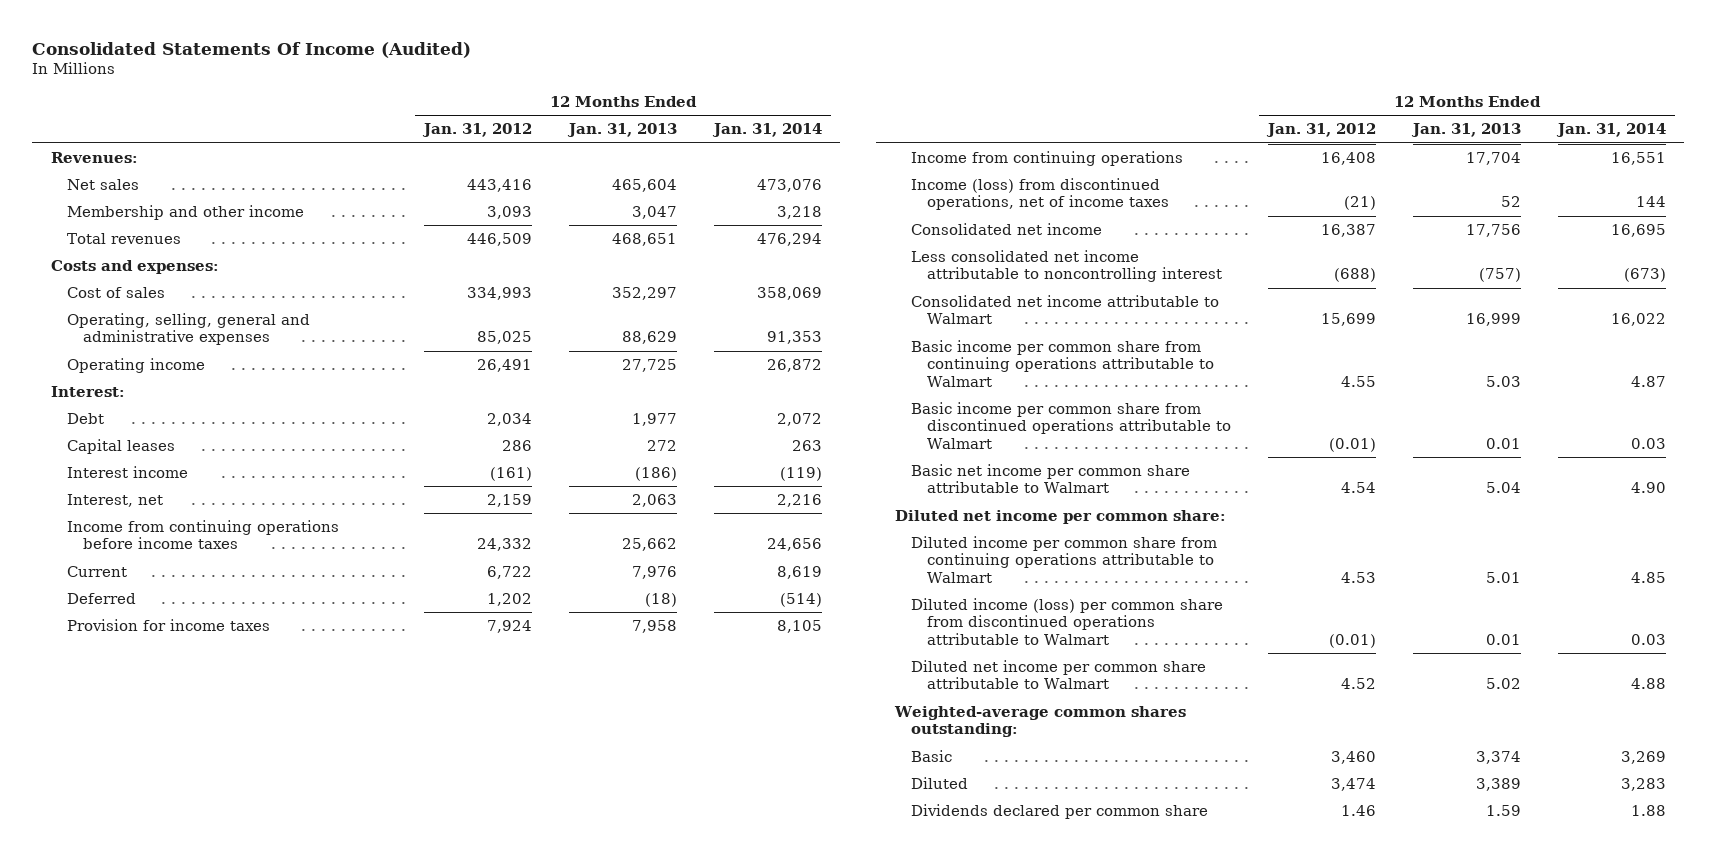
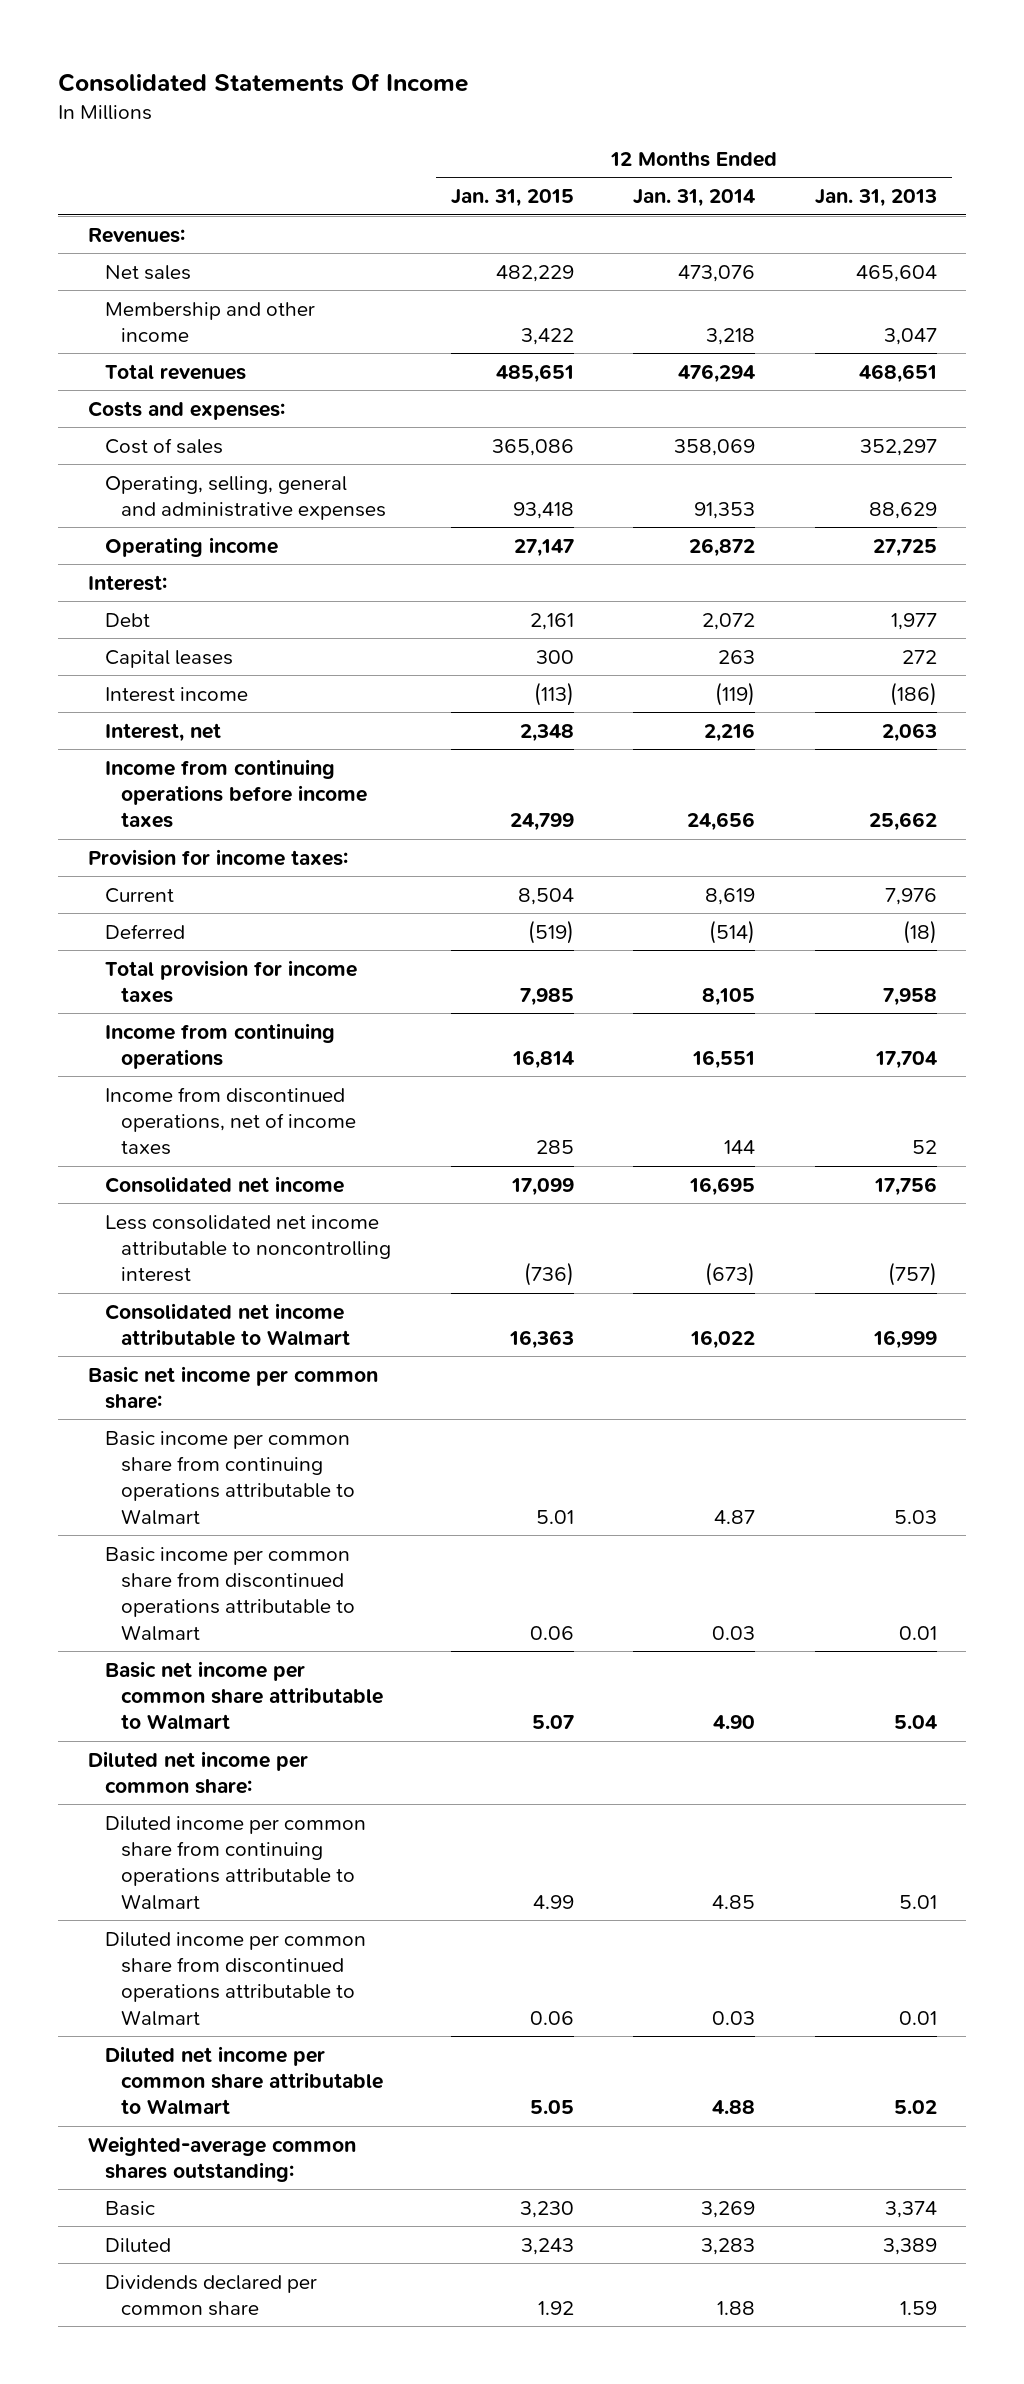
- Consolidated Statements Of Income (Audited)
+ Consolidated Statements Of Income
- | 12 Months Ended Jan. 31, 2012 | 12 Months Ended Jan. 31, 2013 | 12 Months Ended Jan. 31, 2014
+ | 12 Months Ended Jan. 31, 2015 | 12 Months Ended Jan. 31, 2014 | 12 Months Ended Jan. 31, 2013
+ Provision for income taxes:
- Provision for income taxes | 7,924 | 7,958 | 8,105
+ Total provision for income taxes | 7,985 | 8,105 | 7,958
- Income (loss) from discontinued operations, net of income taxes | (21) | 52 | 144
+ Income from discontinued operations, net of income taxes | 285 | 144 | 52
+ Basic net income per common share:
- Diluted income (loss) per common share from discontinued operations attributable to Walmart | (0.01) | 0.01 | 0.03
+ Diluted income per common share from discontinued operations attributable to Walmart | 0.06 | 0.03 | 0.01

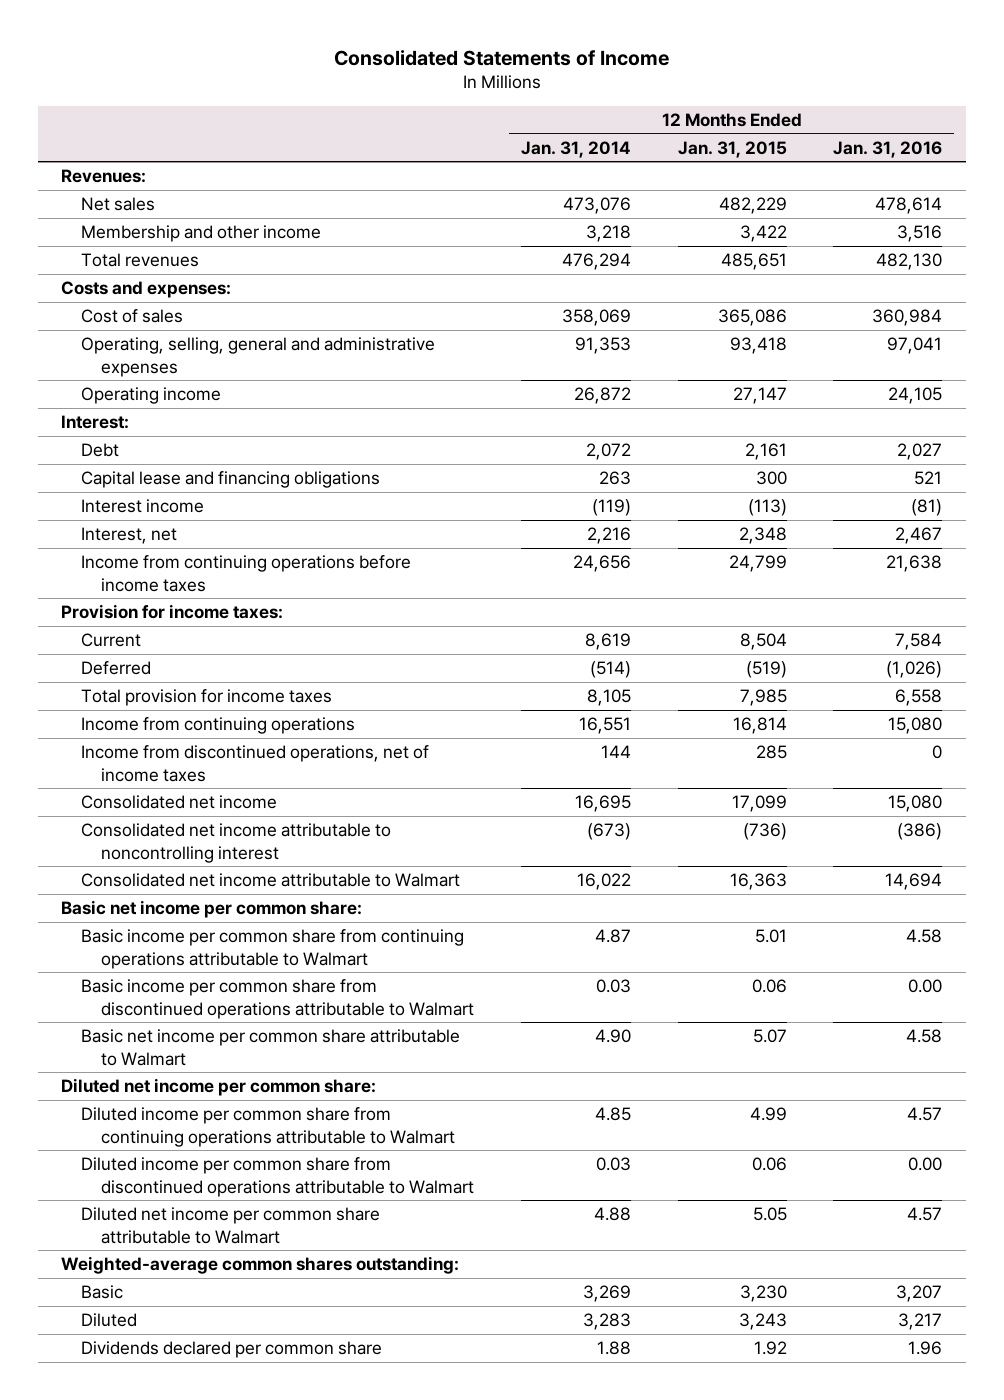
- Consolidated Statements Of Income
+ Consolidated Statements of Income
- | 12 Months Ended Jan. 31, 2015 | 12 Months Ended Jan. 31, 2014 | 12 Months Ended Jan. 31, 2013
+ | 12 Months Ended Jan. 31, 2014 | 12 Months Ended Jan. 31, 2015 | 12 Months Ended Jan. 31, 2016
- Capital leases | 300 | 263 | 272
+ Capital lease and financing obligations | 263 | 300 | 521
- Less consolidated net income attributable to noncontrolling interest | (736) | (673) | (757)
+ Consolidated net income attributable to noncontrolling interest | (673) | (736) | (386)

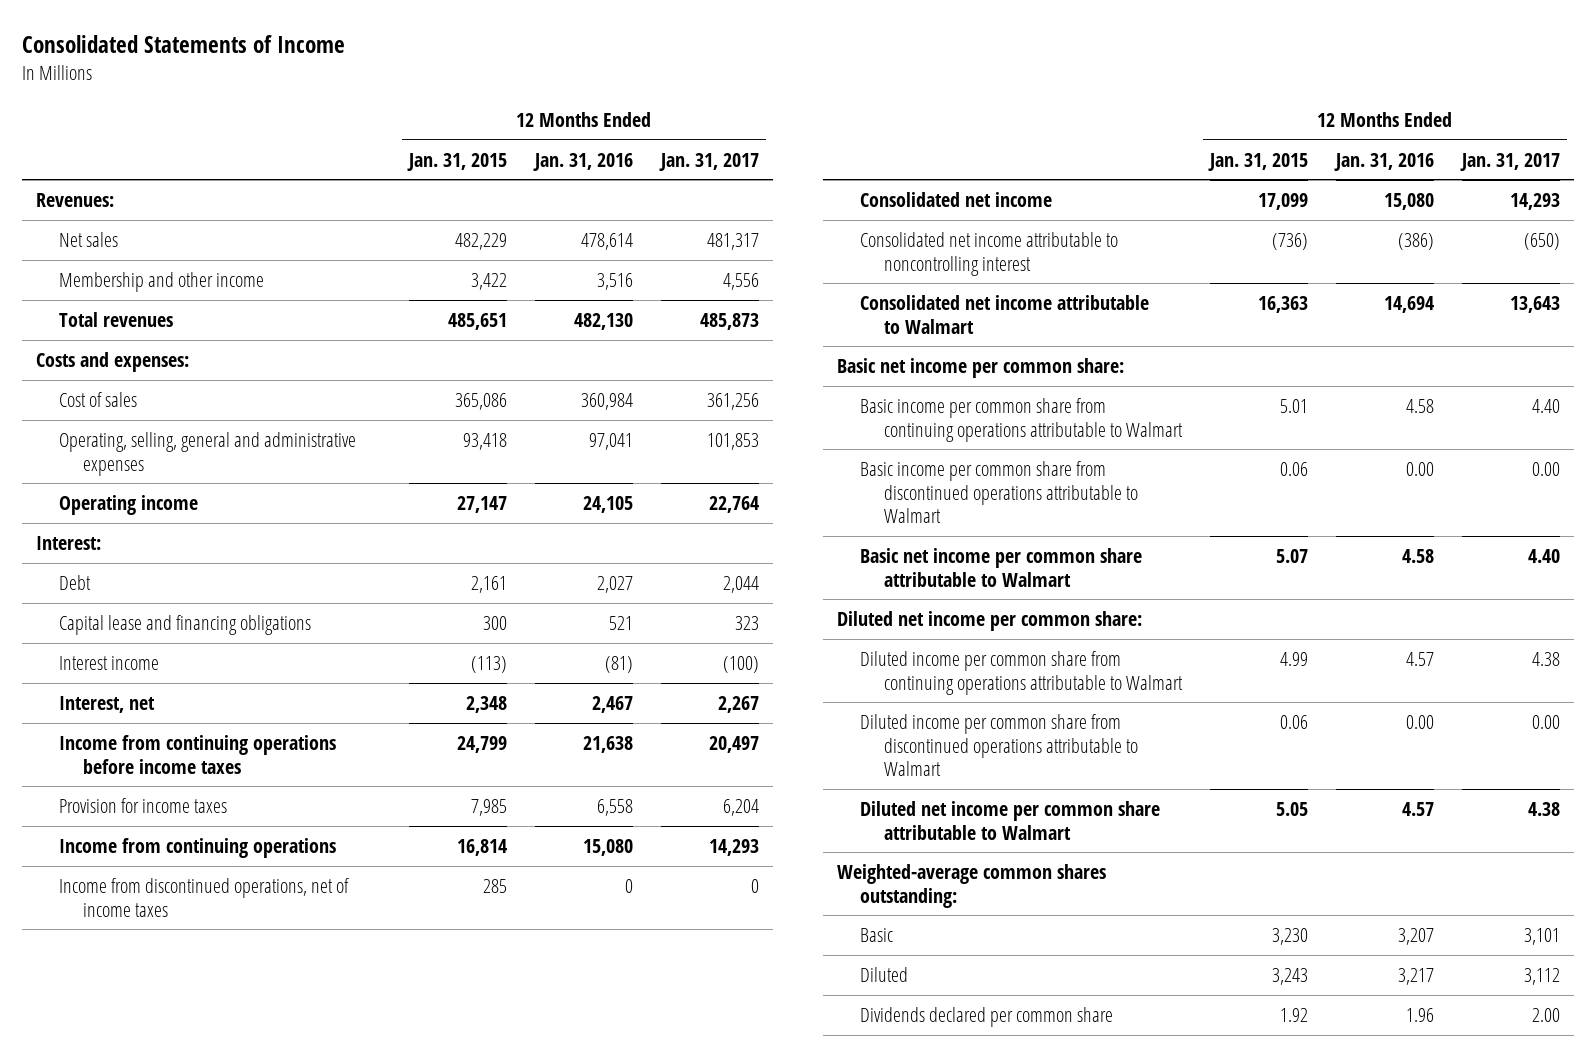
- | 12 Months Ended Jan. 31, 2014 | 12 Months Ended Jan. 31, 2015 | 12 Months Ended Jan. 31, 2016
+ | 12 Months Ended Jan. 31, 2015 | 12 Months Ended Jan. 31, 2016 | 12 Months Ended Jan. 31, 2017
- Provision for income taxes:
- Current | 8,619 | 8,504 | 7,584
- Deferred | (514) | (519) | (1,026)
- Total provision for income taxes | 8,105 | 7,985 | 6,558
+ Provision for income taxes | 7,985 | 6,558 | 6,204

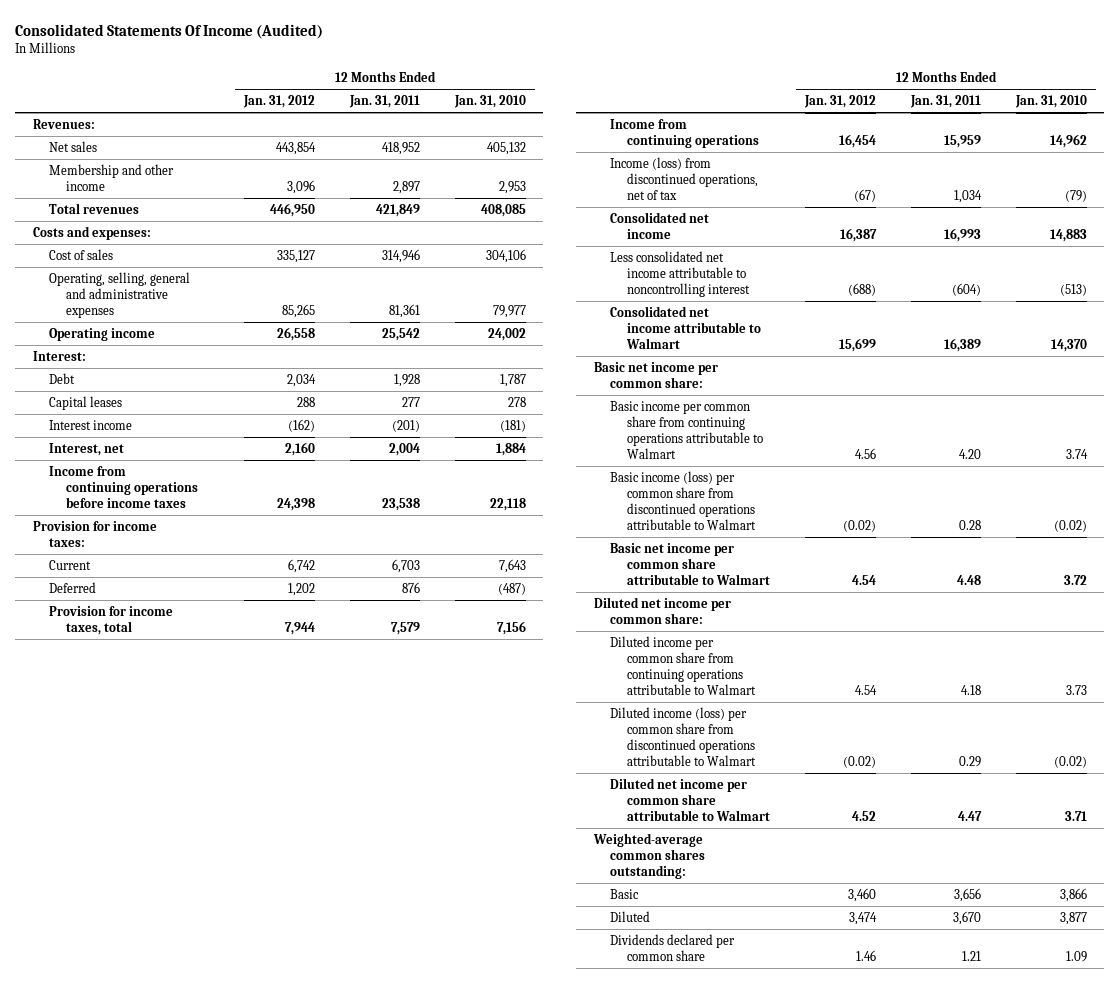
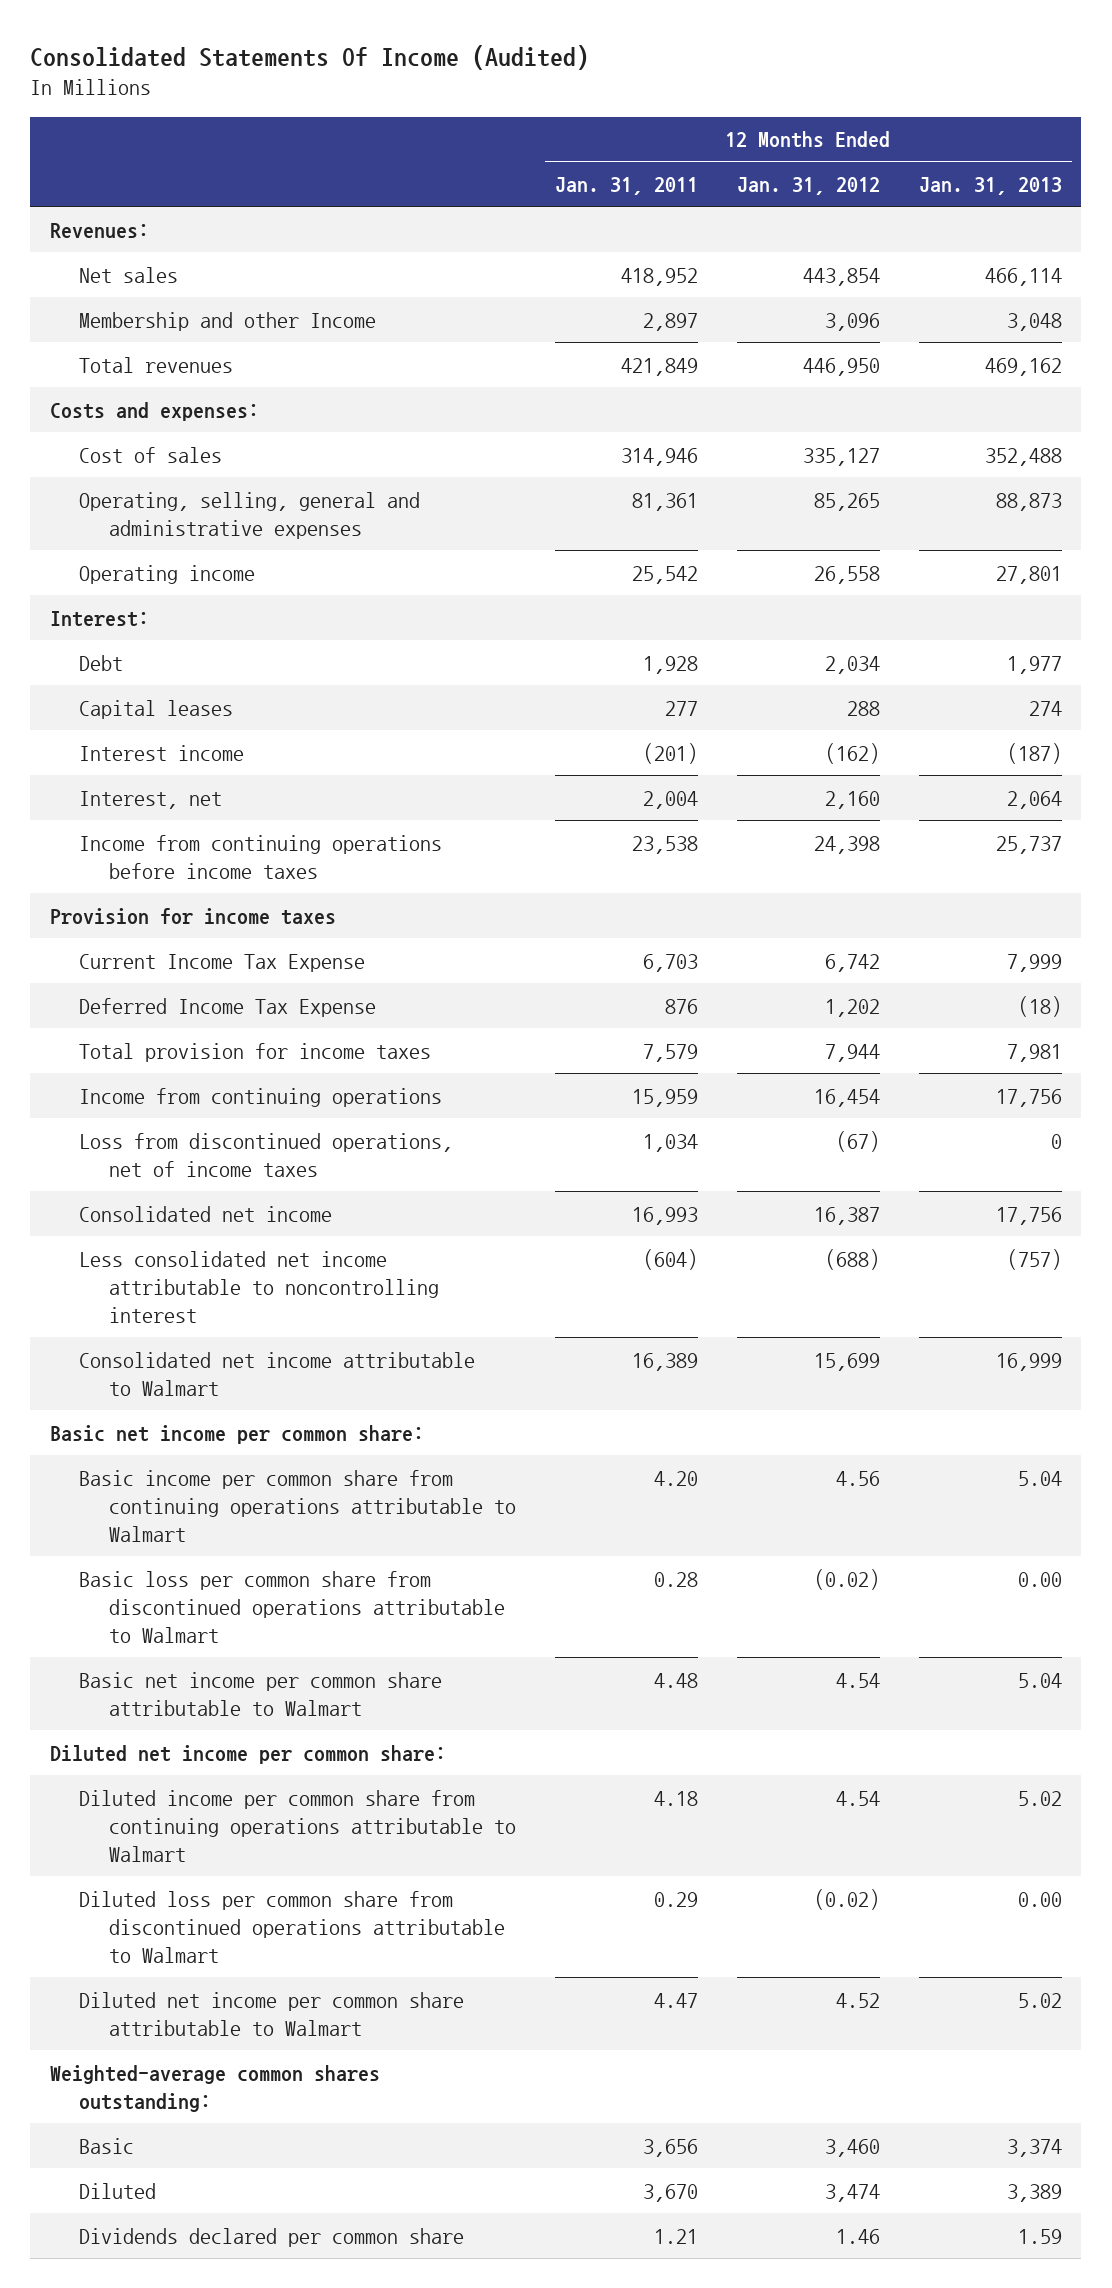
- | 12 Months Ended Jan. 31, 2012 | 12 Months Ended Jan. 31, 2011 | 12 Months Ended Jan. 31, 2010
+ | 12 Months Ended Jan. 31, 2011 | 12 Months Ended Jan. 31, 2012 | 12 Months Ended Jan. 31, 2013
- Membership and other income | 3,096 | 2,897 | 2,953
+ Membership and other Income | 2,897 | 3,096 | 3,048
- Provision for income taxes:
- Current | 6,742 | 6,703 | 7,643
- Deferred | 1,202 | 876 | (487)
- Provision for income taxes, total | 7,944 | 7,579 | 7,156
+ Provision for income taxes
+ Current Income Tax Expense | 6,703 | 6,742 | 7,999
+ Deferred Income Tax Expense | 876 | 1,202 | (18)
+ Total provision for income taxes | 7,579 | 7,944 | 7,981
- Income (loss) from discontinued operations, net of tax | (67) | 1,034 | (79)
+ Loss from discontinued operations, net of income taxes | 1,034 | (67) | 0
- Basic income (loss) per common share from discontinued operations attributable to Walmart | (0.02) | 0.28 | (0.02)
+ Basic loss per common share from discontinued operations attributable to Walmart | 0.28 | (0.02) | 0.00
- Diluted income (loss) per common share from discontinued operations attributable to Walmart | (0.02) | 0.29 | (0.02)
+ Diluted loss per common share from discontinued operations attributable to Walmart | 0.29 | (0.02) | 0.00

